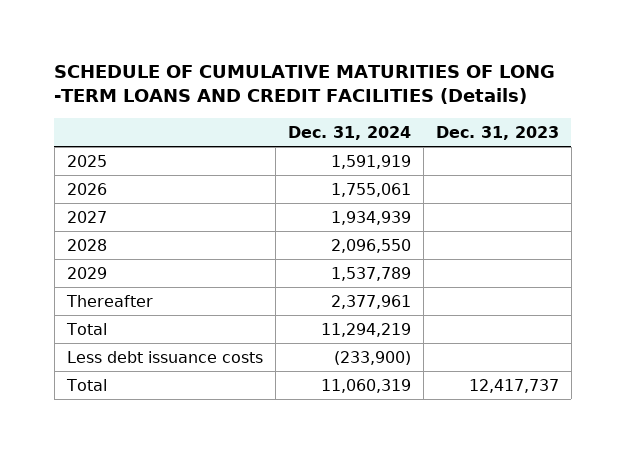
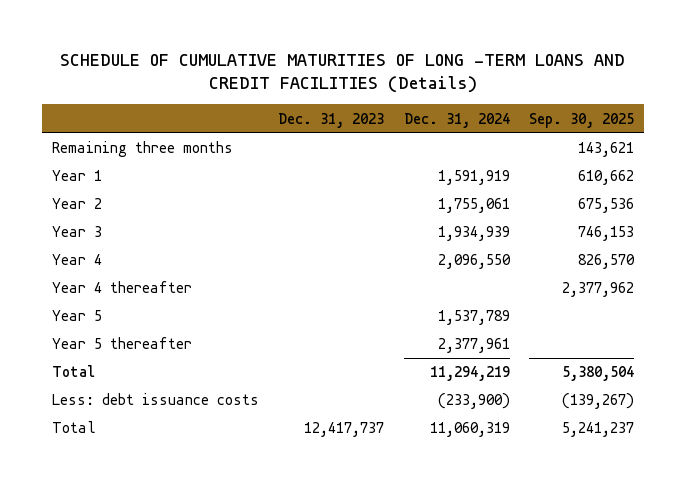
- | Dec. 31, 2024 | Dec. 31, 2023
+ | Dec. 31, 2023 | Dec. 31, 2024 | Sep. 30, 2025
- 2025 | 1,591,919 |
- 2026 | 1,755,061 |
- 2027 | 1,934,939 |
- 2028 | 2,096,550 |
- 2029 | 1,537,789 |
- Thereafter | 2,377,961 |
+ Remaining three months | | | 143,621
+ Year 1 | | 1,591,919 | 610,662
+ Year 2 | | 1,755,061 | 675,536
+ Year 3 | | 1,934,939 | 746,153
+ Year 4 | | 2,096,550 | 826,570
+ Year 4 thereafter | | | 2,377,962
+ Year 5 | | 1,537,789 |
+ Year 5 thereafter | | 2,377,961 |
- Less debt issuance costs | (233,900) |
+ Less: debt issuance costs | | (233,900) | (139,267)

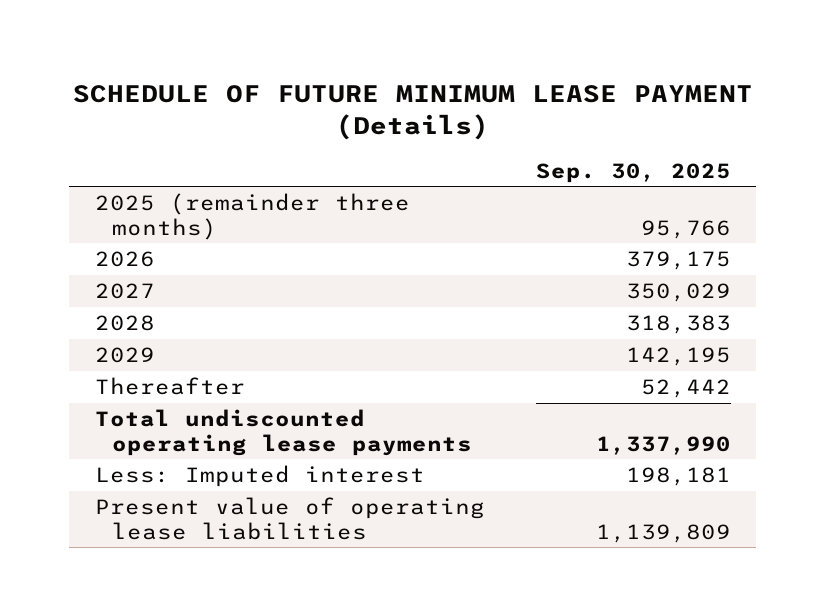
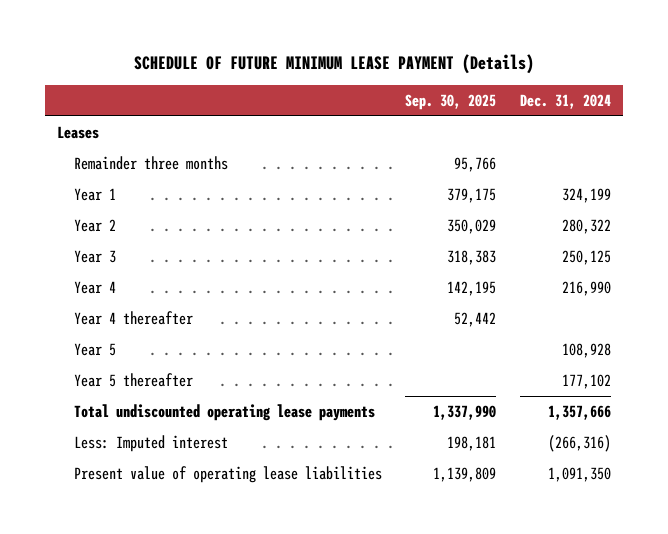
- | Sep. 30, 2025
+ | Sep. 30, 2025 | Dec. 31, 2024
- 2025 (remainder three months) | 95,766
- 2026 | 379,175
- 2027 | 350,029
- 2028 | 318,383
- 2029 | 142,195
- Thereafter | 52,442
+ Leases
+ Remainder three months | 95,766 |
+ Year 1 | 379,175 | 324,199
+ Year 2 | 350,029 | 280,322
+ Year 3 | 318,383 | 250,125
+ Year 4 | 142,195 | 216,990
+ Year 4 thereafter | 52,442 |
+ Year 5 | | 108,928
+ Year 5 thereafter | | 177,102

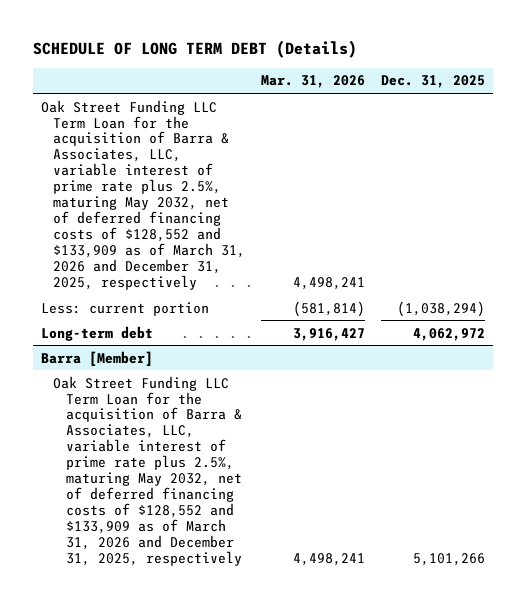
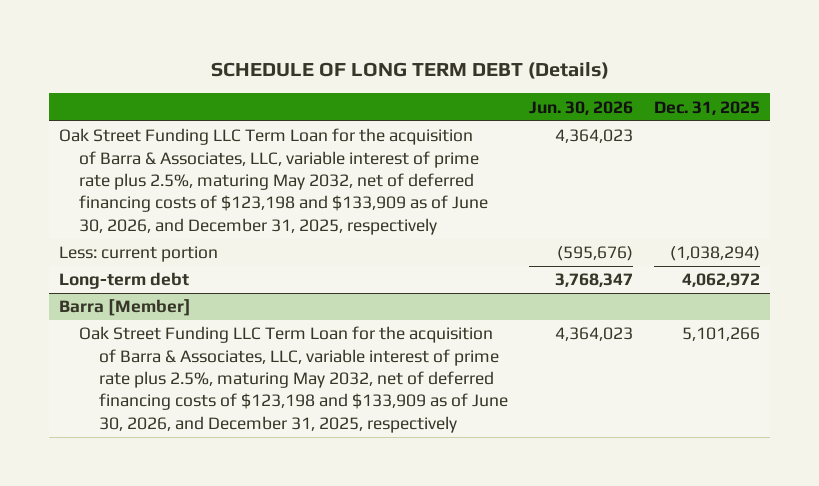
- | Mar. 31, 2026 | Dec. 31, 2025
+ | Jun. 30, 2026 | Dec. 31, 2025
- Oak Street Funding LLC Term Loan for the acquisition of Barra & Associates, LLC, variable interest of prime rate plus 2.5%, maturing May 2032, net of deferred financing costs of $128,552 and $133,909 as of March 31, 2026 and December 31, 2025, respectively | 4,498,241 |
+ Oak Street Funding LLC Term Loan for the acquisition of Barra & Associates, LLC, variable interest of prime rate plus 2.5%, maturing May 2032, net of deferred financing costs of $123,198 and $133,909 as of June 30, 2026, and December 31, 2025, respectively | 4,364,023 |
@ Barra [Member]
- Oak Street Funding LLC Term Loan for the acquisition of Barra & Associates, LLC, variable interest of prime rate plus 2.5%, maturing May 2032, net of deferred financing costs of $128,552 and $133,909 as of March 31, 2026 and December 31, 2025, respectively | 4,498,241 | 5,101,266
+ Oak Street Funding LLC Term Loan for the acquisition of Barra & Associates, LLC, variable interest of prime rate plus 2.5%, maturing May 2032, net of deferred financing costs of $123,198 and $133,909 as of June 30, 2026, and December 31, 2025, respectively | 4,364,023 | 5,101,266

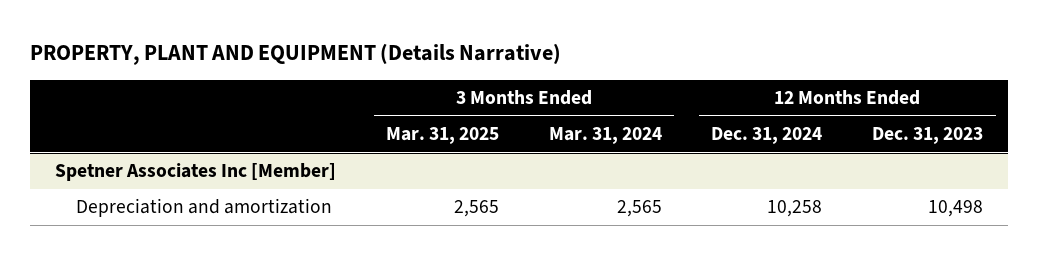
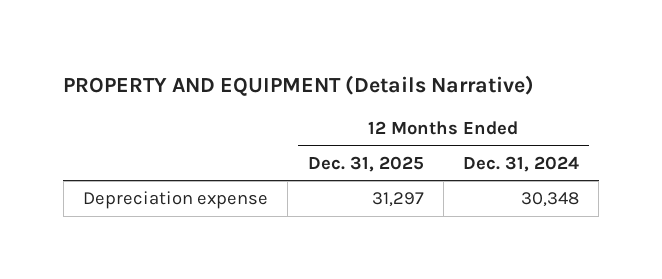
- PROPERTY, PLANT AND EQUIPMENT (Details Narrative)
+ PROPERTY AND EQUIPMENT (Details Narrative)
- | 3 Months Ended Mar. 31, 2025 | 3 Months Ended Mar. 31, 2024 | 12 Months Ended Dec. 31, 2024 | 12 Months Ended Dec. 31, 2023
+ | 12 Months Ended Dec. 31, 2025 | 12 Months Ended Dec. 31, 2024
- Spetner Associates Inc [Member]
- Depreciation and amortization | 2,565 | 2,565 | 10,258 | 10,498
+ Depreciation expense | 31,297 | 30,348

